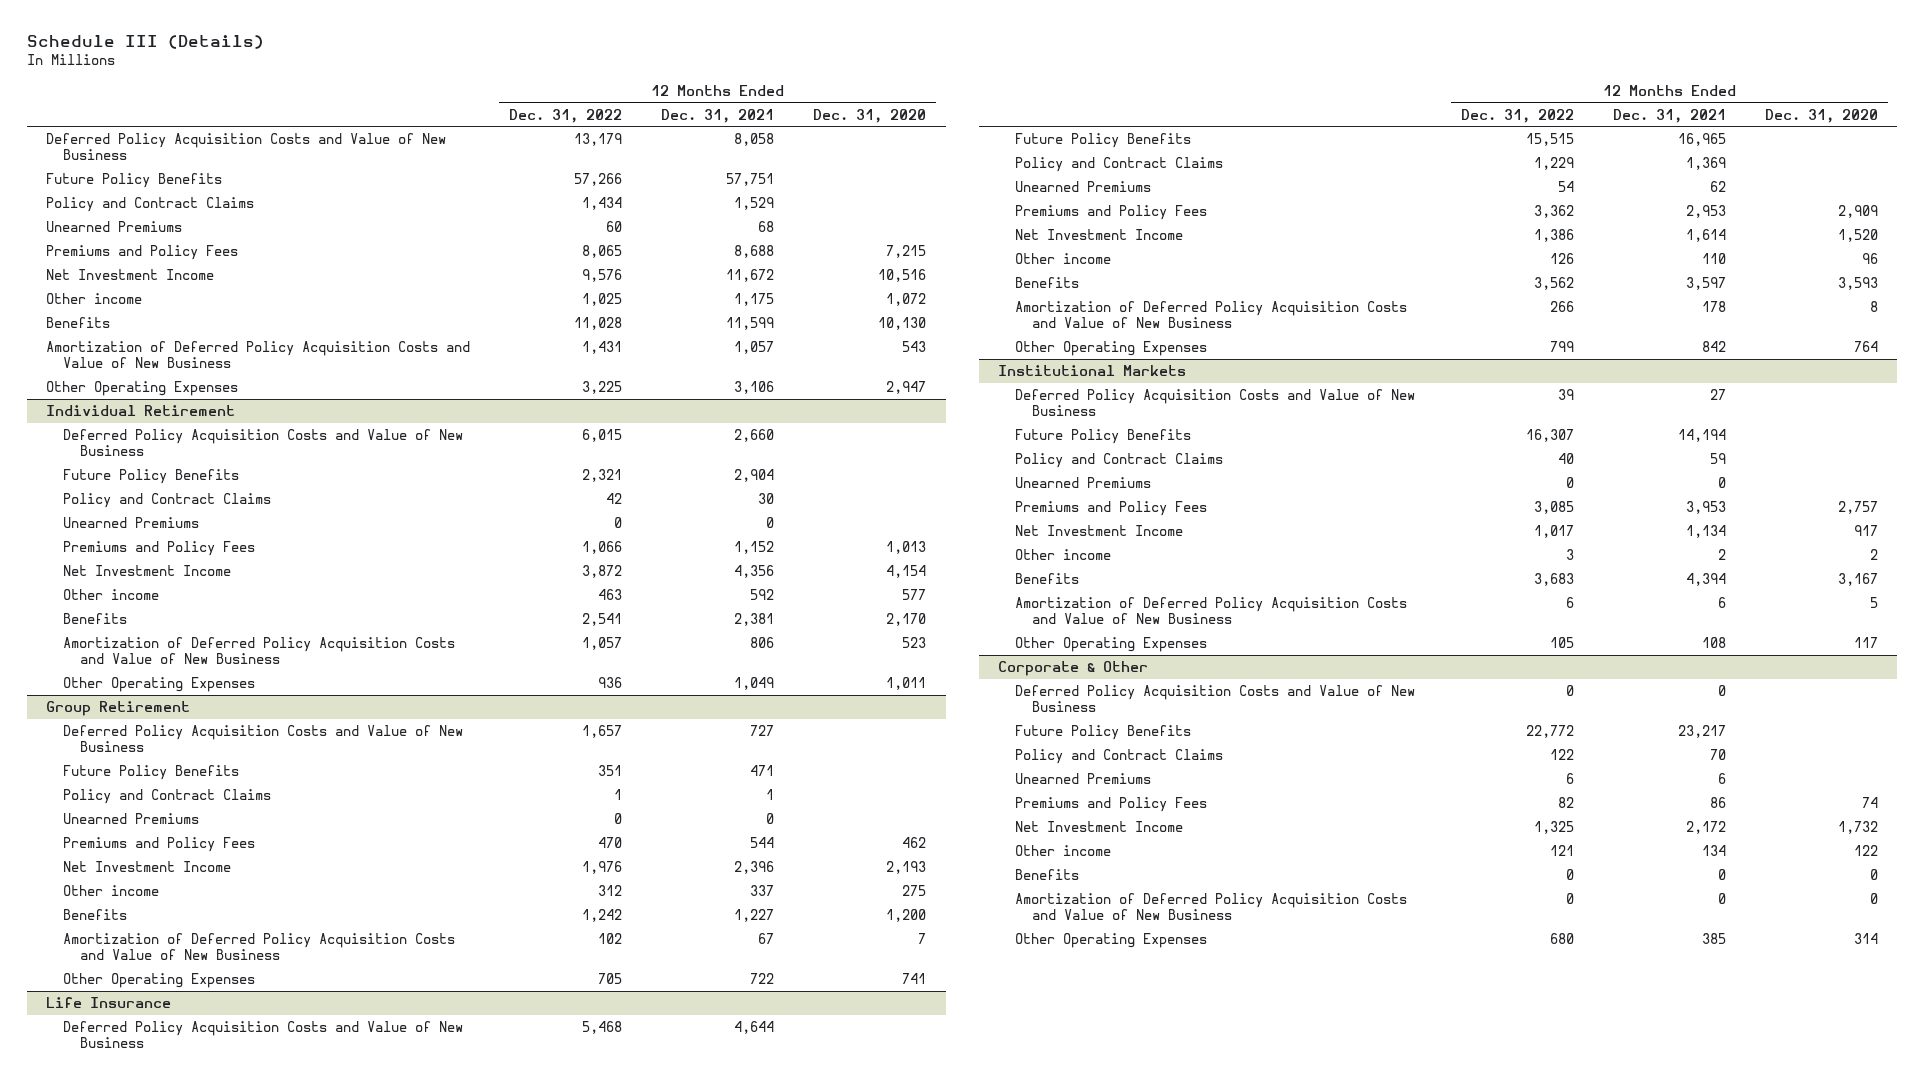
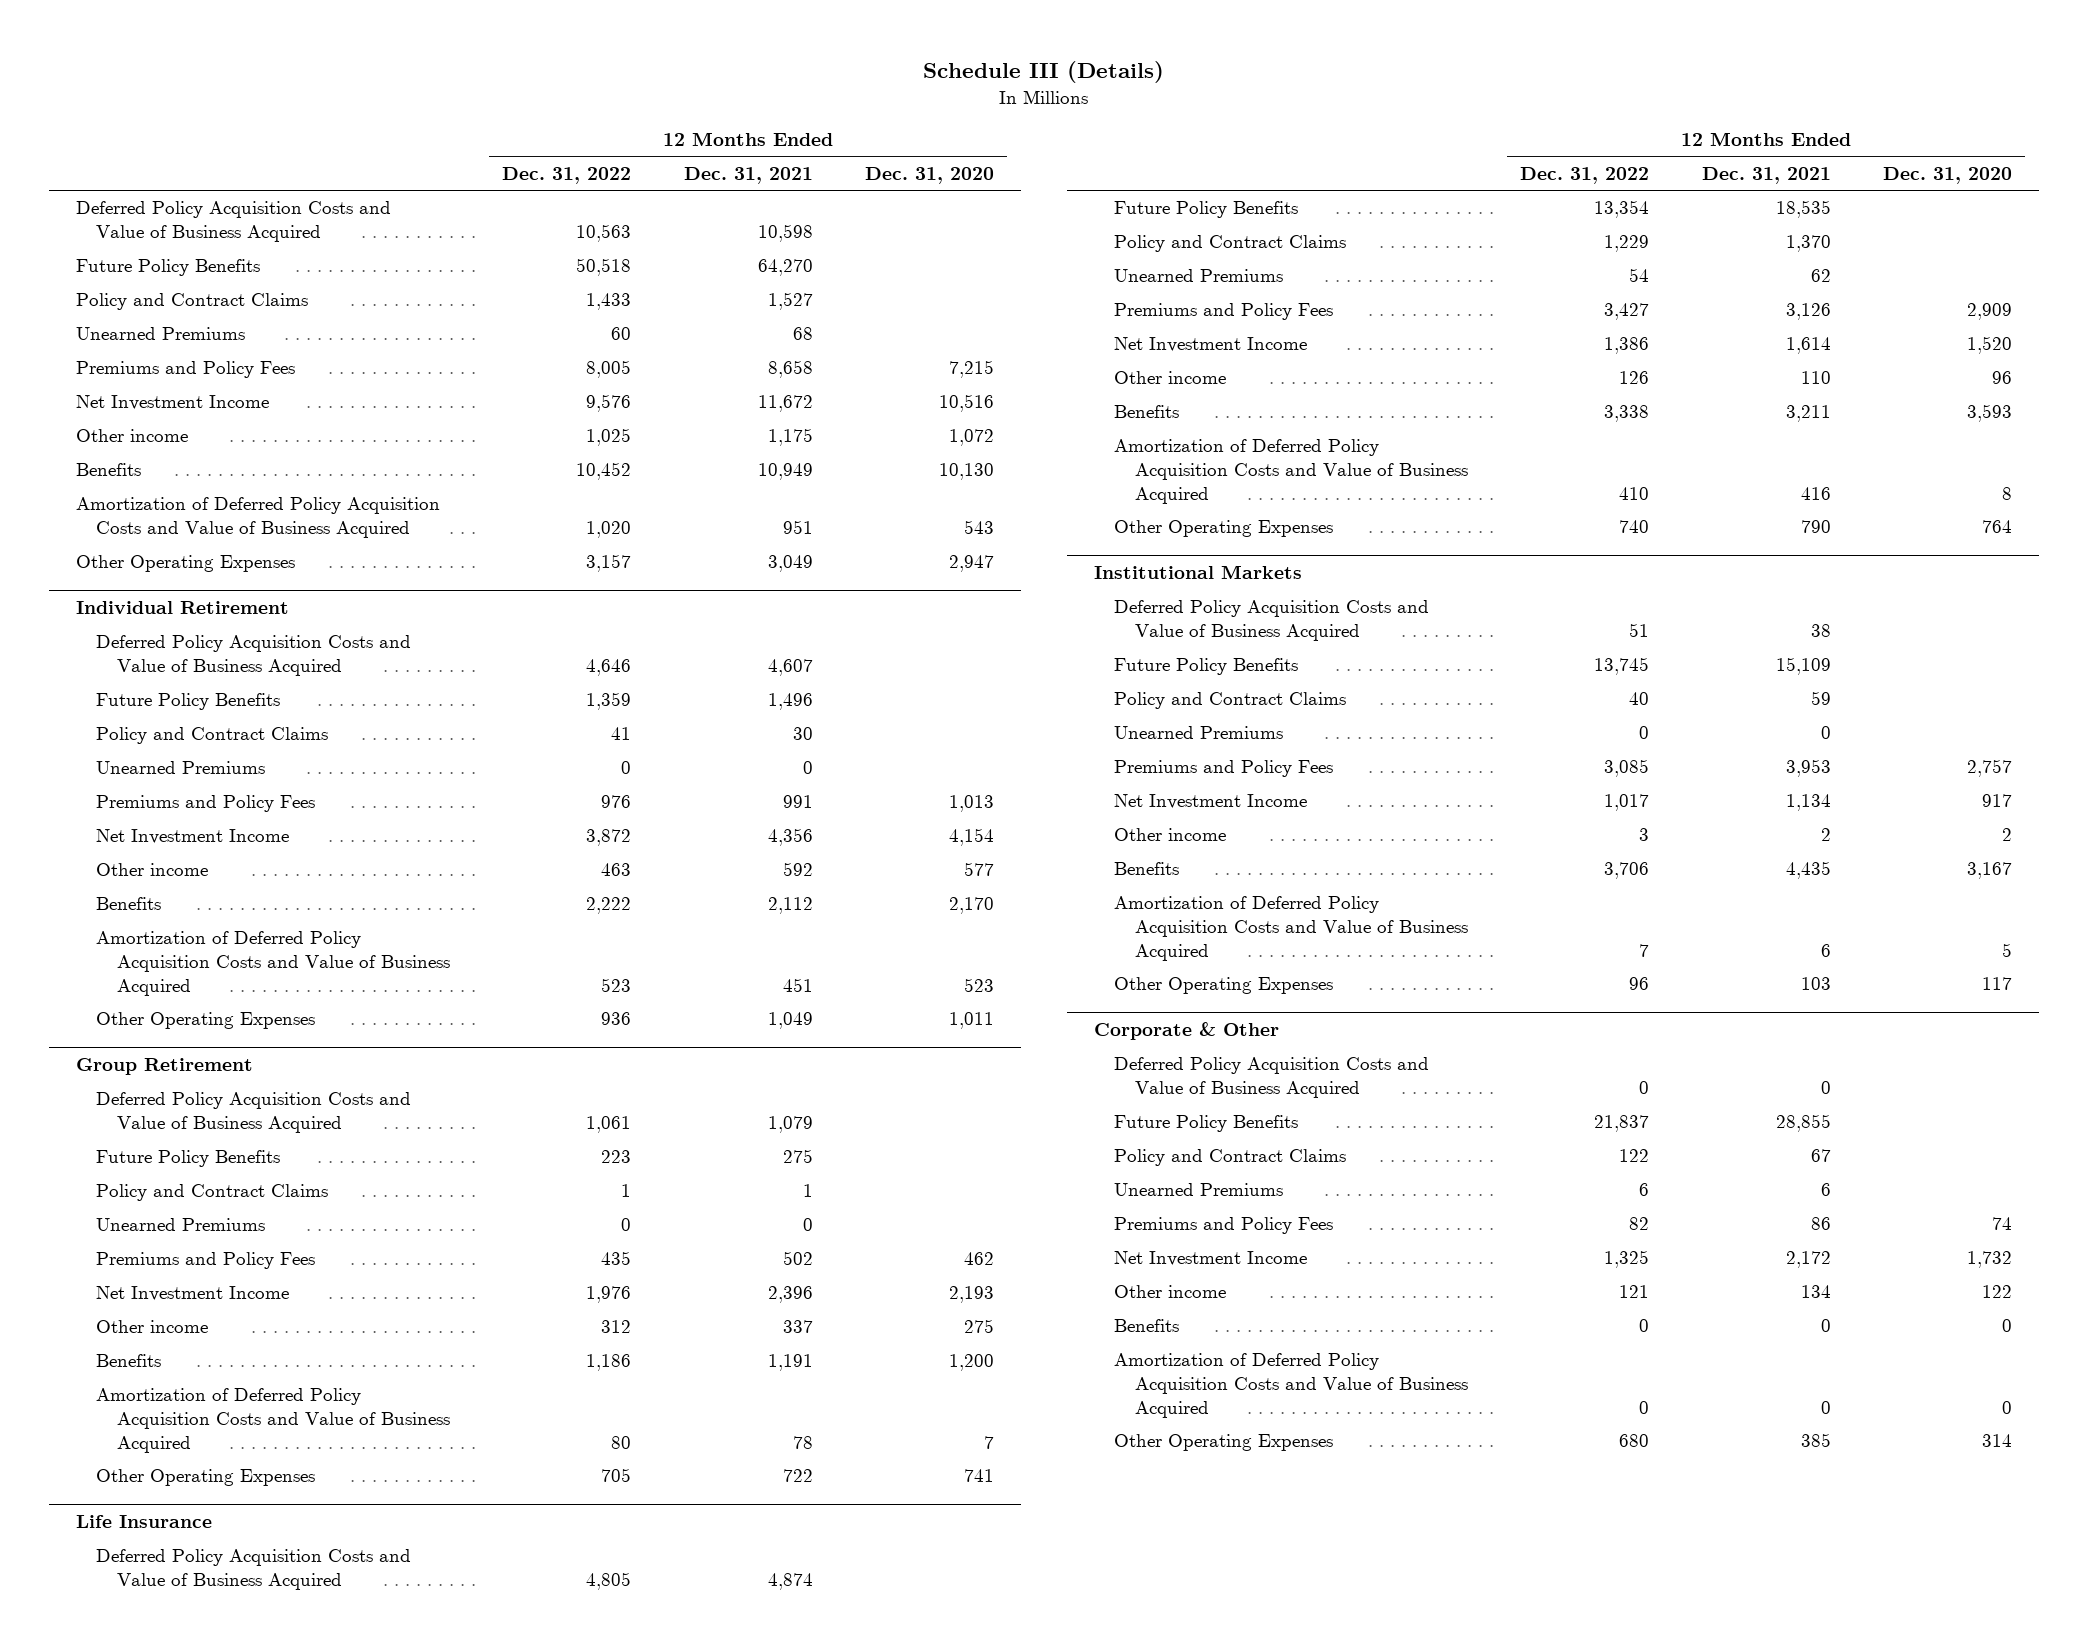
- Deferred Policy Acquisition Costs and Value of New Business | 13,179 | 8,058 |
- Future Policy Benefits | 57,266 | 57,751 |
- Policy and Contract Claims | 1,434 | 1,529 |
+ Deferred Policy Acquisition Costs and Value of Business Acquired | 10,563 | 10,598 |
+ Future Policy Benefits | 50,518 | 64,270 |
+ Policy and Contract Claims | 1,433 | 1,527 |
- Premiums and Policy Fees | 8,065 | 8,688 | 7,215
+ Premiums and Policy Fees | 8,005 | 8,658 | 7,215
- Benefits | 11,028 | 11,599 | 10,130
- Amortization of Deferred Policy Acquisition Costs and Value of New Business | 1,431 | 1,057 | 543
- Other Operating Expenses | 3,225 | 3,106 | 2,947
+ Benefits | 10,452 | 10,949 | 10,130
+ Amortization of Deferred Policy Acquisition Costs and Value of Business Acquired | 1,020 | 951 | 543
+ Other Operating Expenses | 3,157 | 3,049 | 2,947
@ Individual Retirement
- Deferred Policy Acquisition Costs and Value of New Business | 6,015 | 2,660 |
- Future Policy Benefits | 2,321 | 2,904 |
- Policy and Contract Claims | 42 | 30 |
+ Deferred Policy Acquisition Costs and Value of Business Acquired | 4,646 | 4,607 |
+ Future Policy Benefits | 1,359 | 1,496 |
+ Policy and Contract Claims | 41 | 30 |
- Premiums and Policy Fees | 1,066 | 1,152 | 1,013
+ Premiums and Policy Fees | 976 | 991 | 1,013
- Benefits | 2,541 | 2,381 | 2,170
- Amortization of Deferred Policy Acquisition Costs and Value of New Business | 1,057 | 806 | 523
+ Benefits | 2,222 | 2,112 | 2,170
+ Amortization of Deferred Policy Acquisition Costs and Value of Business Acquired | 523 | 451 | 523
@ Group Retirement
- Deferred Policy Acquisition Costs and Value of New Business | 1,657 | 727 |
- Future Policy Benefits | 351 | 471 |
+ Deferred Policy Acquisition Costs and Value of Business Acquired | 1,061 | 1,079 |
+ Future Policy Benefits | 223 | 275 |
- Premiums and Policy Fees | 470 | 544 | 462
+ Premiums and Policy Fees | 435 | 502 | 462
- Benefits | 1,242 | 1,227 | 1,200
- Amortization of Deferred Policy Acquisition Costs and Value of New Business | 102 | 67 | 7
+ Benefits | 1,186 | 1,191 | 1,200
+ Amortization of Deferred Policy Acquisition Costs and Value of Business Acquired | 80 | 78 | 7
@ Life Insurance
- Deferred Policy Acquisition Costs and Value of New Business | 5,468 | 4,644 |
- Future Policy Benefits | 15,515 | 16,965 |
- Policy and Contract Claims | 1,229 | 1,369 |
+ Deferred Policy Acquisition Costs and Value of Business Acquired | 4,805 | 4,874 |
+ Future Policy Benefits | 13,354 | 18,535 |
+ Policy and Contract Claims | 1,229 | 1,370 |
- Premiums and Policy Fees | 3,362 | 2,953 | 2,909
+ Premiums and Policy Fees | 3,427 | 3,126 | 2,909
- Benefits | 3,562 | 3,597 | 3,593
- Amortization of Deferred Policy Acquisition Costs and Value of New Business | 266 | 178 | 8
- Other Operating Expenses | 799 | 842 | 764
+ Benefits | 3,338 | 3,211 | 3,593
+ Amortization of Deferred Policy Acquisition Costs and Value of Business Acquired | 410 | 416 | 8
+ Other Operating Expenses | 740 | 790 | 764
@ Institutional Markets
- Deferred Policy Acquisition Costs and Value of New Business | 39 | 27 |
- Future Policy Benefits | 16,307 | 14,194 |
+ Deferred Policy Acquisition Costs and Value of Business Acquired | 51 | 38 |
+ Future Policy Benefits | 13,745 | 15,109 |
- Benefits | 3,683 | 4,394 | 3,167
- Amortization of Deferred Policy Acquisition Costs and Value of New Business | 6 | 6 | 5
- Other Operating Expenses | 105 | 108 | 117
+ Benefits | 3,706 | 4,435 | 3,167
+ Amortization of Deferred Policy Acquisition Costs and Value of Business Acquired | 7 | 6 | 5
+ Other Operating Expenses | 96 | 103 | 117
@ Corporate & Other
- Deferred Policy Acquisition Costs and Value of New Business | 0 | 0 |
- Future Policy Benefits | 22,772 | 23,217 |
- Policy and Contract Claims | 122 | 70 |
+ Deferred Policy Acquisition Costs and Value of Business Acquired | 0 | 0 |
+ Future Policy Benefits | 21,837 | 28,855 |
+ Policy and Contract Claims | 122 | 67 |
- Amortization of Deferred Policy Acquisition Costs and Value of New Business | 0 | 0 | 0
+ Amortization of Deferred Policy Acquisition Costs and Value of Business Acquired | 0 | 0 | 0

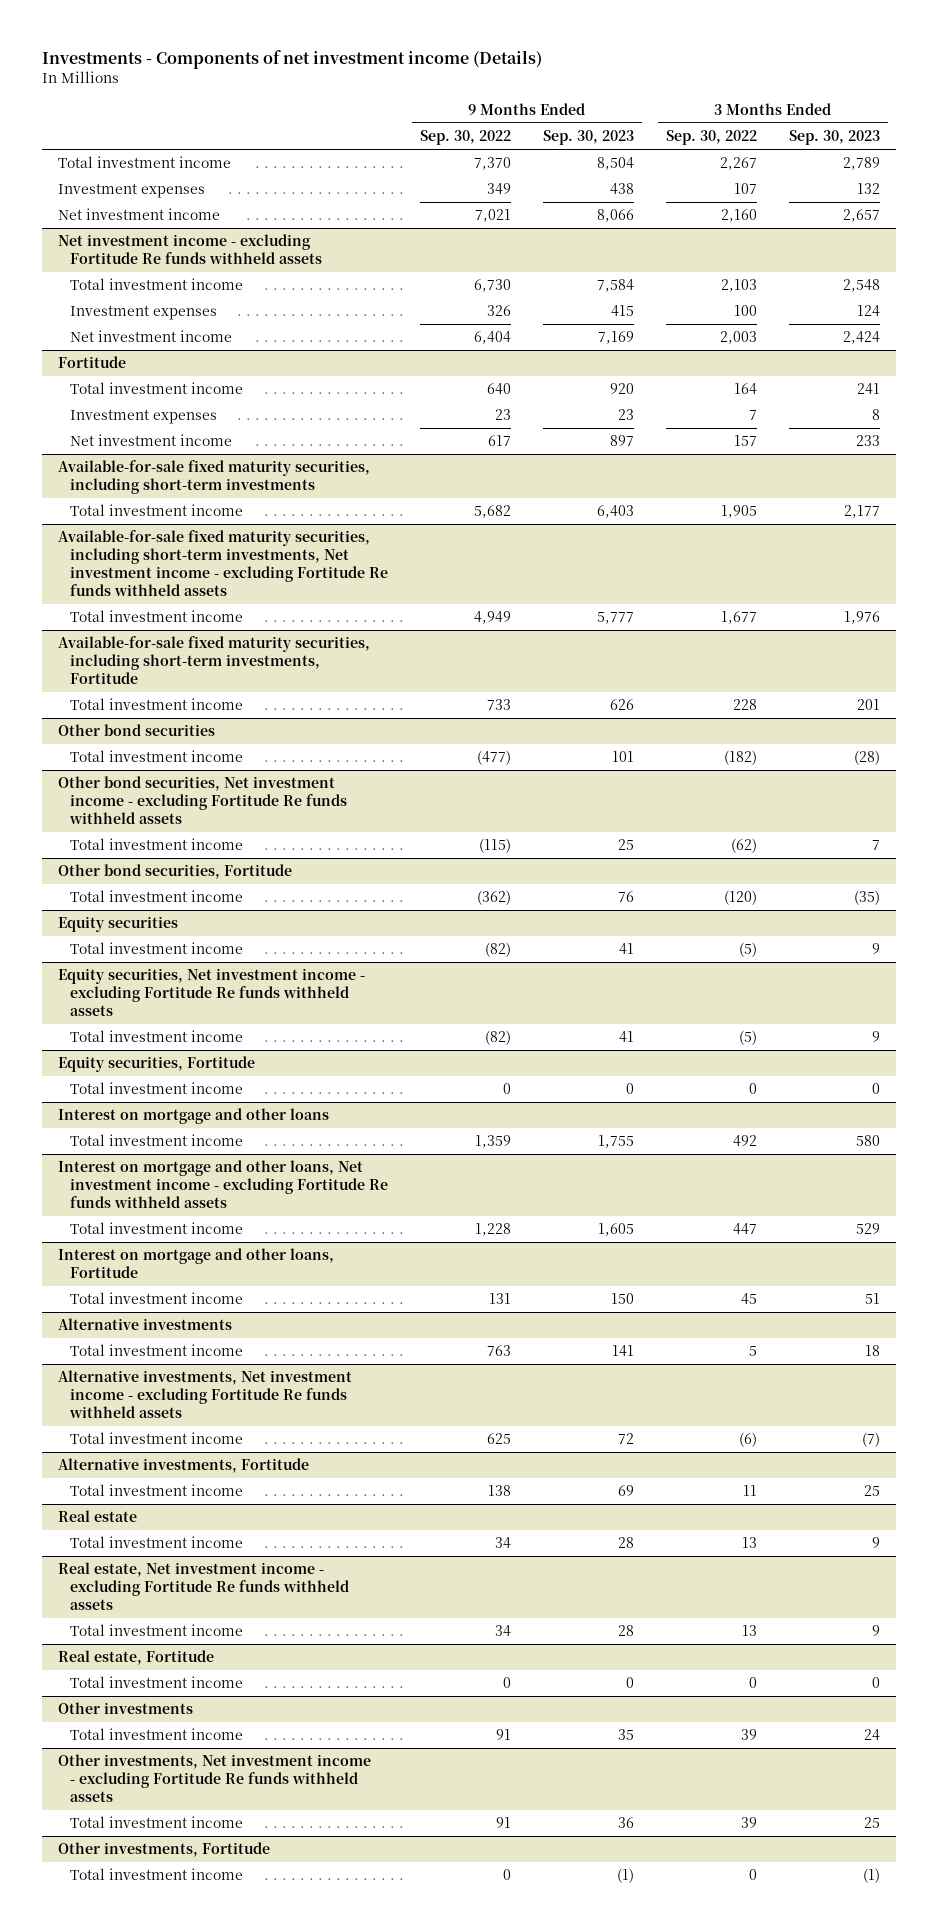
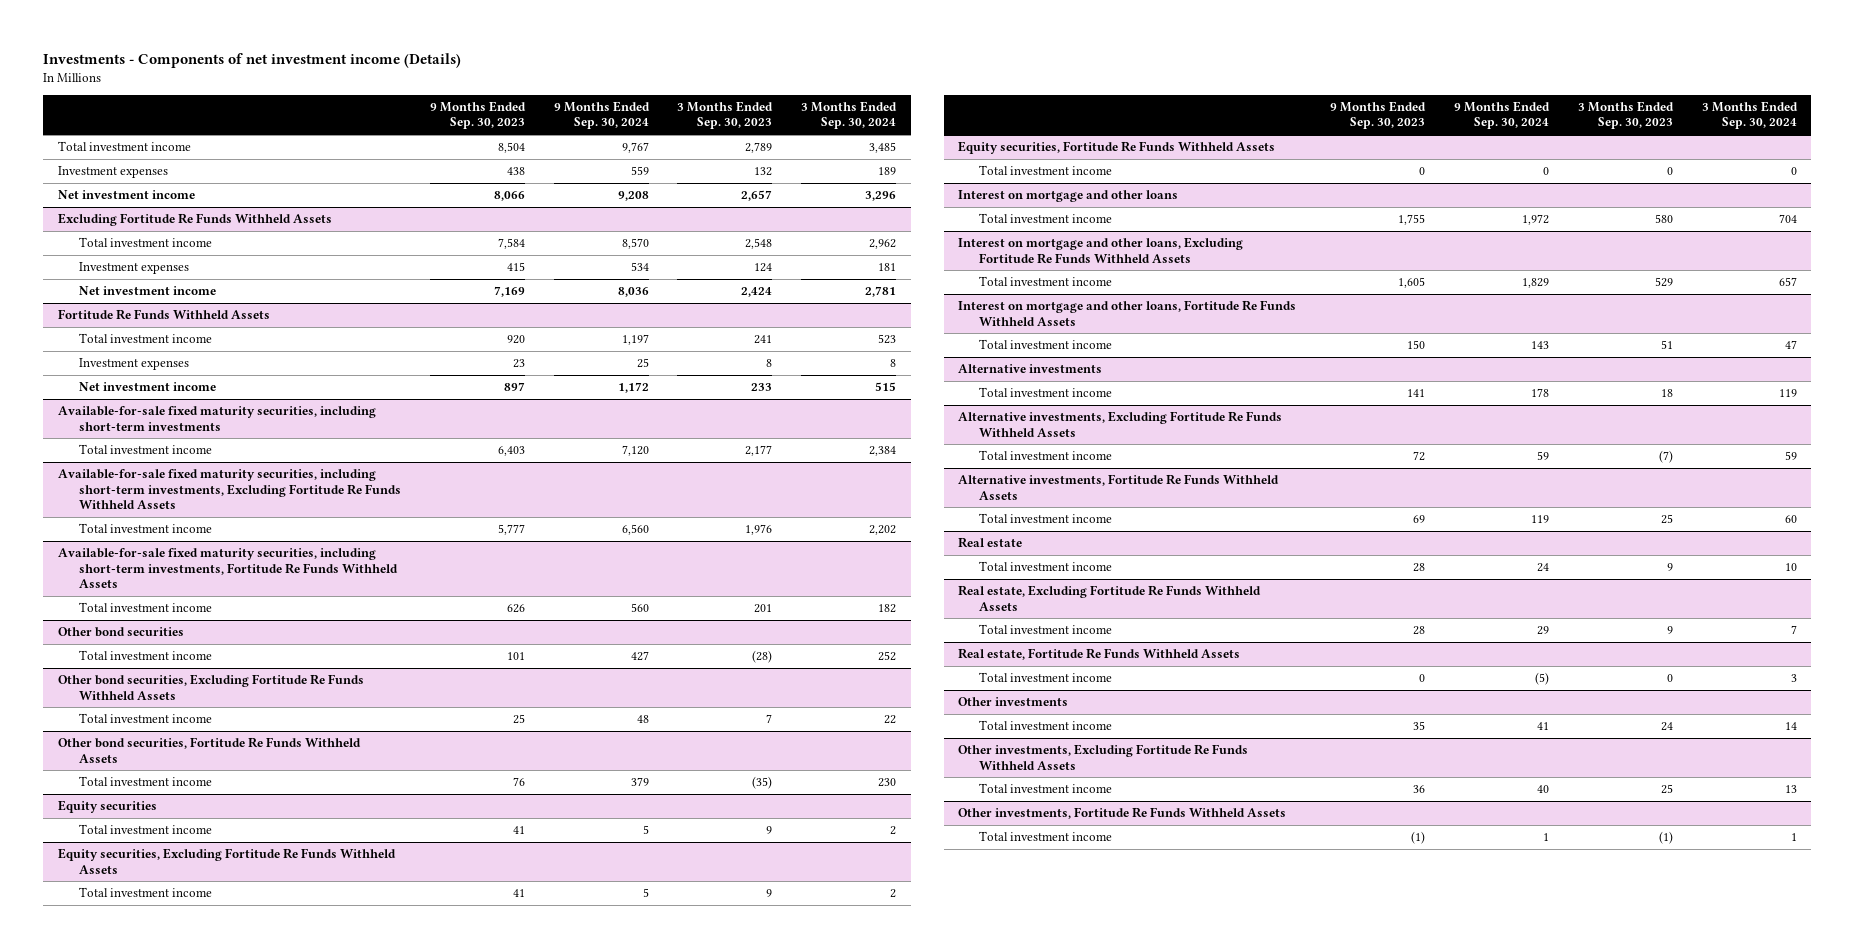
- | 9 Months Ended Sep. 30, 2022 | 9 Months Ended Sep. 30, 2023 | 3 Months Ended Sep. 30, 2022 | 3 Months Ended Sep. 30, 2023
+ | 9 Months Ended Sep. 30, 2023 | 9 Months Ended Sep. 30, 2024 | 3 Months Ended Sep. 30, 2023 | 3 Months Ended Sep. 30, 2024
- Net investment income - excluding Fortitude Re funds withheld assets
+ Excluding Fortitude Re Funds Withheld Assets
- Fortitude
+ Fortitude Re Funds Withheld Assets
- Available-for-sale fixed maturity securities, including short-term investments, Net investment income - excluding Fortitude Re funds withheld assets
+ Available-for-sale fixed maturity securities, including short-term investments, Excluding Fortitude Re Funds Withheld Assets
- Available-for-sale fixed maturity securities, including short-term investments, Fortitude
+ Available-for-sale fixed maturity securities, including short-term investments, Fortitude Re Funds Withheld Assets
- Other bond securities, Net investment income - excluding Fortitude Re funds withheld assets
+ Other bond securities, Excluding Fortitude Re Funds Withheld Assets
- Other bond securities, Fortitude
+ Other bond securities, Fortitude Re Funds Withheld Assets
- Equity securities, Net investment income - excluding Fortitude Re funds withheld assets
+ Equity securities, Excluding Fortitude Re Funds Withheld Assets
- Equity securities, Fortitude
+ Equity securities, Fortitude Re Funds Withheld Assets
- Interest on mortgage and other loans, Net investment income - excluding Fortitude Re funds withheld assets
+ Interest on mortgage and other loans, Excluding Fortitude Re Funds Withheld Assets
- Interest on mortgage and other loans, Fortitude
+ Interest on mortgage and other loans, Fortitude Re Funds Withheld Assets
- Alternative investments, Net investment income - excluding Fortitude Re funds withheld assets
+ Alternative investments, Excluding Fortitude Re Funds Withheld Assets
- Alternative investments, Fortitude
+ Alternative investments, Fortitude Re Funds Withheld Assets
- Real estate, Net investment income - excluding Fortitude Re funds withheld assets
+ Real estate, Excluding Fortitude Re Funds Withheld Assets
- Real estate, Fortitude
+ Real estate, Fortitude Re Funds Withheld Assets
- Other investments, Net investment income - excluding Fortitude Re funds withheld assets
+ Other investments, Excluding Fortitude Re Funds Withheld Assets
- Other investments, Fortitude
+ Other investments, Fortitude Re Funds Withheld Assets

